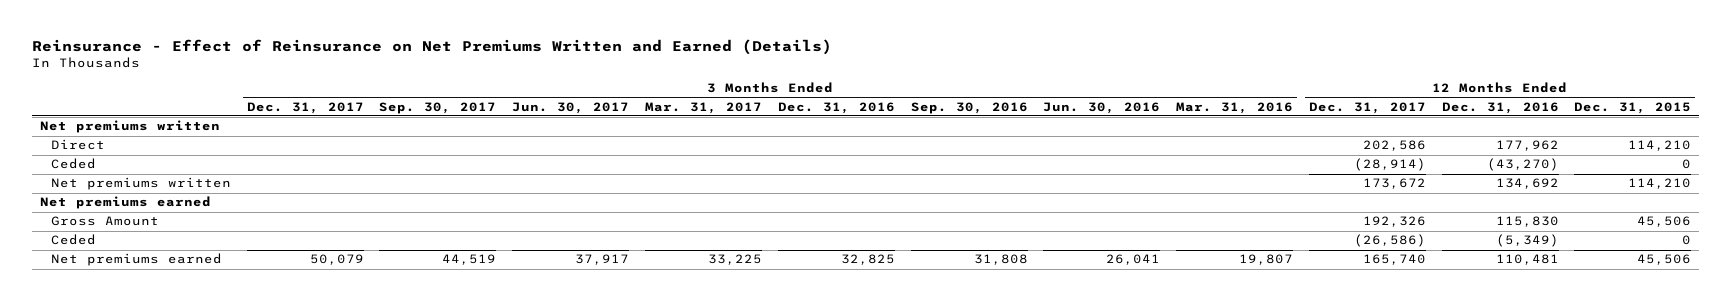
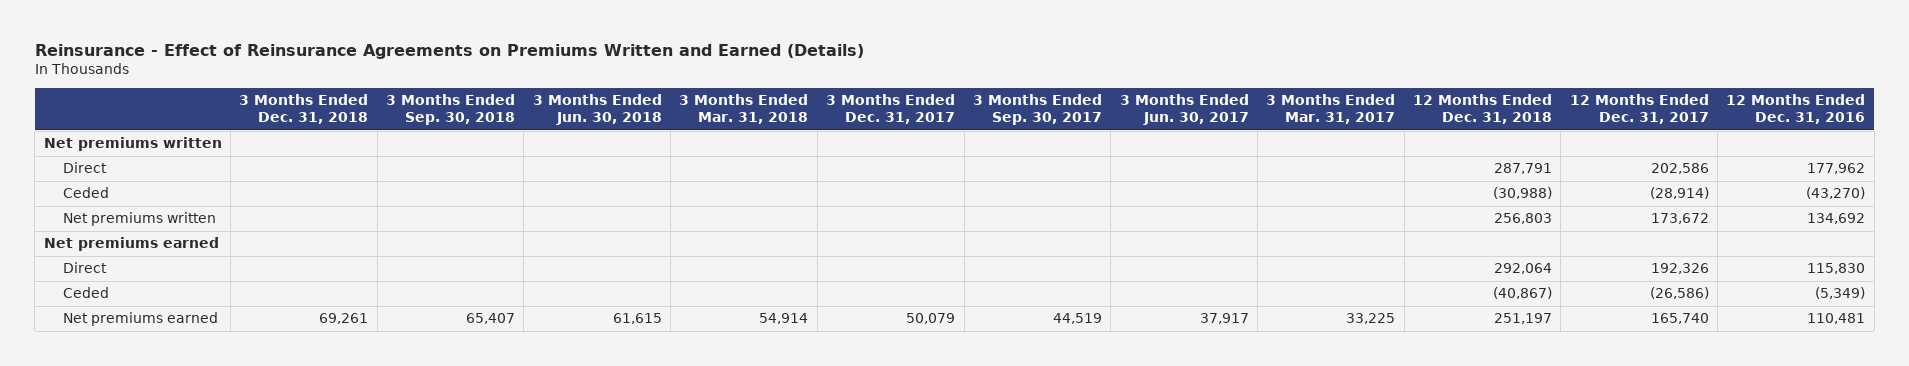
- Reinsurance - Effect of Reinsurance on Net Premiums Written and Earned (Details)
+ Reinsurance - Effect of Reinsurance Agreements on Premiums Written and Earned (Details)
- | 3 Months Ended Dec. 31, 2017 | 3 Months Ended Sep. 30, 2017 | 3 Months Ended Jun. 30, 2017 | 3 Months Ended Mar. 31, 2017 | 3 Months Ended Dec. 31, 2016 | 3 Months Ended Sep. 30, 2016 | 3 Months Ended Jun. 30, 2016 | 3 Months Ended Mar. 31, 2016 | 12 Months Ended Dec. 31, 2017 | 12 Months Ended Dec. 31, 2016 | 12 Months Ended Dec. 31, 2015
+ | 3 Months Ended Dec. 31, 2018 | 3 Months Ended Sep. 30, 2018 | 3 Months Ended Jun. 30, 2018 | 3 Months Ended Mar. 31, 2018 | 3 Months Ended Dec. 31, 2017 | 3 Months Ended Sep. 30, 2017 | 3 Months Ended Jun. 30, 2017 | 3 Months Ended Mar. 31, 2017 | 12 Months Ended Dec. 31, 2018 | 12 Months Ended Dec. 31, 2017 | 12 Months Ended Dec. 31, 2016
- Gross Amount | | | | | | | | | 192,326 | 115,830 | 45,506
+ Direct | | | | | | | | | 292,064 | 192,326 | 115,830

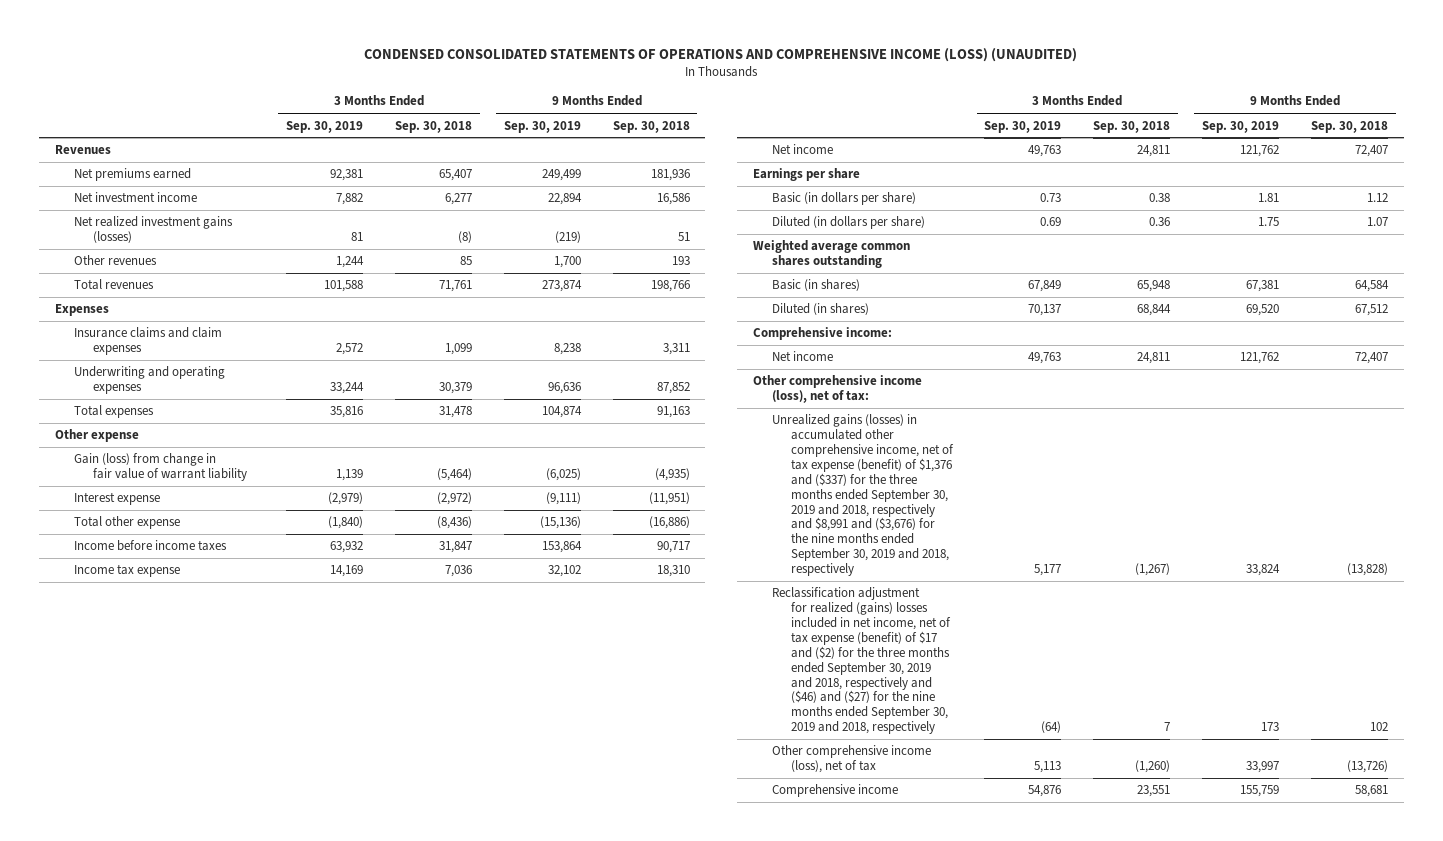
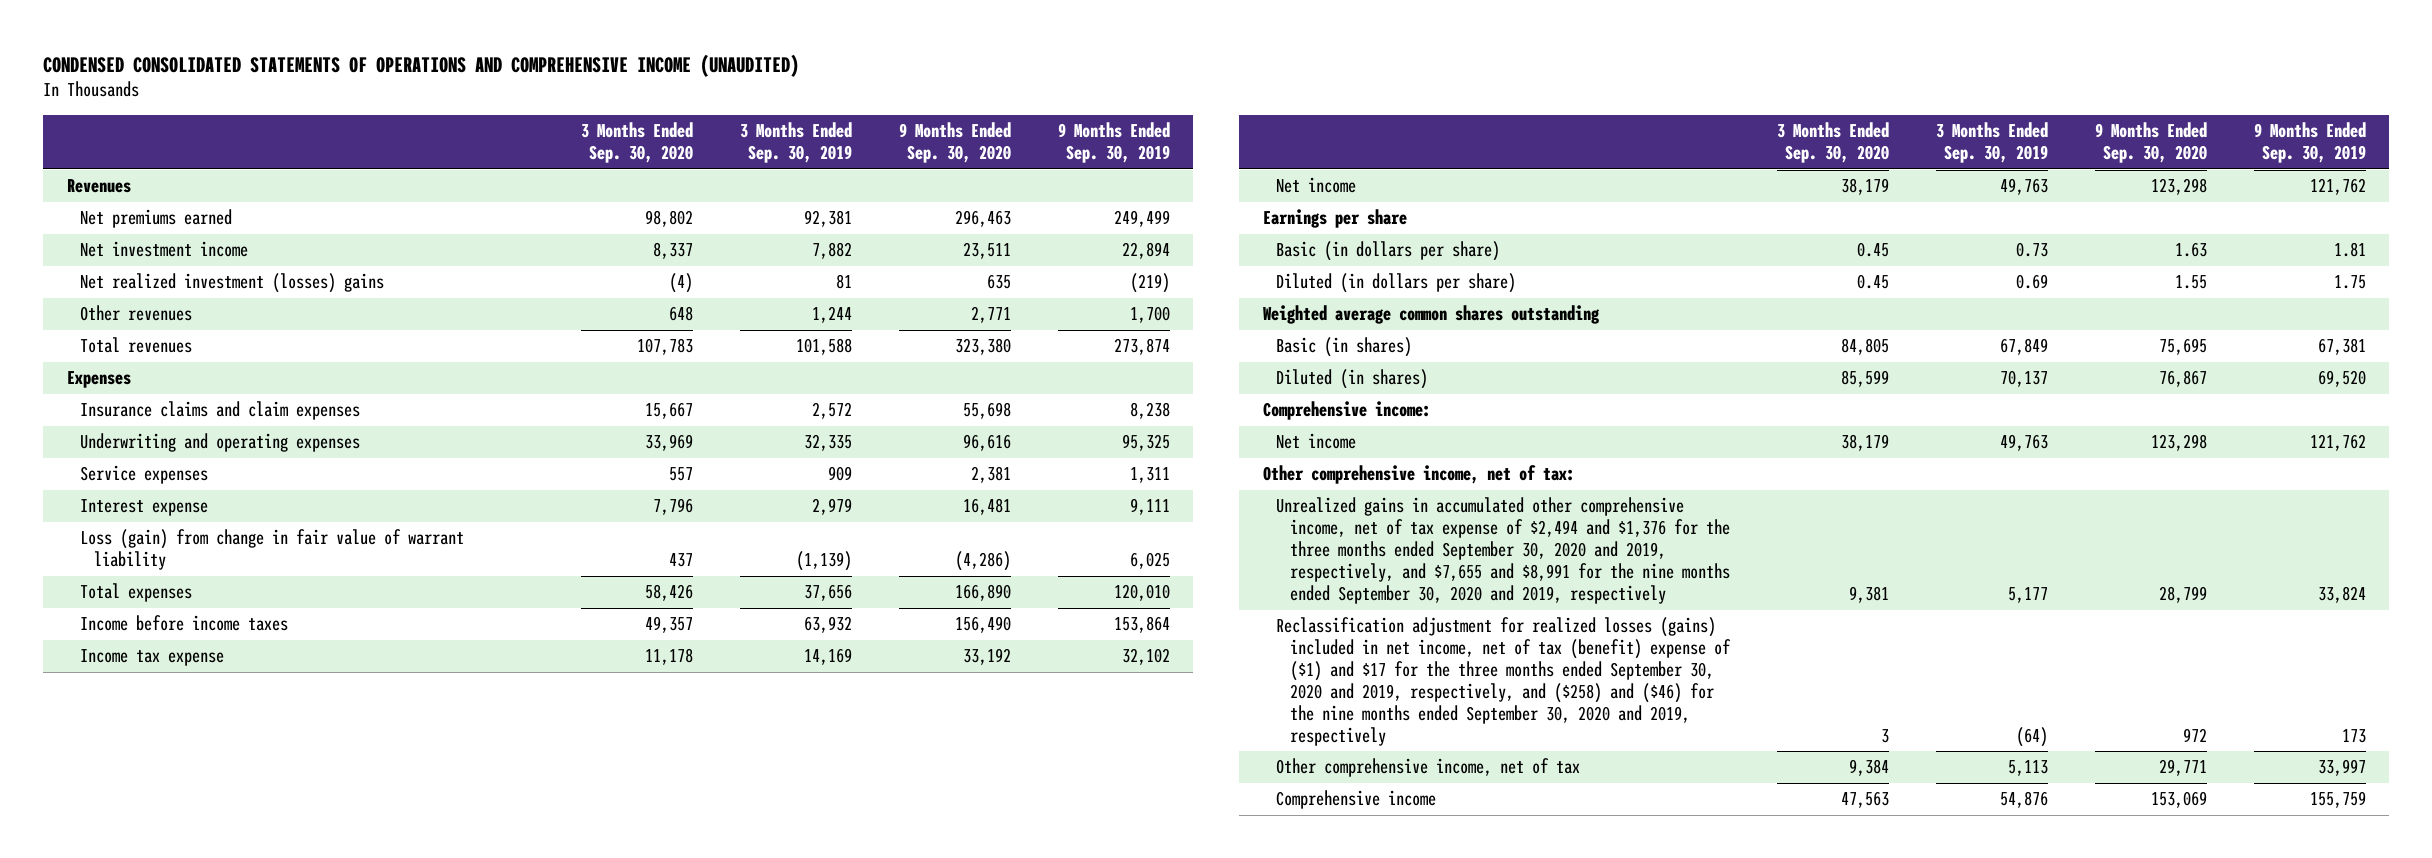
- CONDENSED CONSOLIDATED STATEMENTS OF OPERATIONS AND COMPREHENSIVE INCOME (LOSS) (UNAUDITED)
+ CONDENSED CONSOLIDATED STATEMENTS OF OPERATIONS AND COMPREHENSIVE INCOME (UNAUDITED)
- | 3 Months Ended Sep. 30, 2019 | 3 Months Ended Sep. 30, 2018 | 9 Months Ended Sep. 30, 2019 | 9 Months Ended Sep. 30, 2018
+ | 3 Months Ended Sep. 30, 2020 | 3 Months Ended Sep. 30, 2019 | 9 Months Ended Sep. 30, 2020 | 9 Months Ended Sep. 30, 2019
- Net realized investment gains (losses) | 81 | (8) | (219) | 51
+ Net realized investment (losses) gains | (4) | 81 | 635 | (219)
- Underwriting and operating expenses | 33,244 | 30,379 | 96,636 | 87,852
- Total expenses | 35,816 | 31,478 | 104,874 | 91,163
- Other expense
- Gain (loss) from change in fair value of warrant liability | 1,139 | (5,464) | (6,025) | (4,935)
- Interest expense | (2,979) | (2,972) | (9,111) | (11,951)
- Total other expense | (1,840) | (8,436) | (15,136) | (16,886)
+ Underwriting and operating expenses | 33,969 | 32,335 | 96,616 | 95,325
+ Service expenses | 557 | 909 | 2,381 | 1,311
+ Interest expense | 7,796 | 2,979 | 16,481 | 9,111
+ Loss (gain) from change in fair value of warrant liability | 437 | (1,139) | (4,286) | 6,025
+ Total expenses | 58,426 | 37,656 | 166,890 | 120,010
- Other comprehensive income (loss), net of tax:
- Unrealized gains (losses) in accumulated other comprehensive income, net of tax expense (benefit) of $1,376 and ($337) for the three months ended September 30, 2019 and 2018, respectively and $8,991 and ($3,676) for the nine months ended September 30, 2019 and 2018, respectively | 5,177 | (1,267) | 33,824 | (13,828)
- Reclassification adjustment for realized (gains) losses included in net income, net of tax expense (benefit) of $17 and ($2) for the three months ended September 30, 2019 and 2018, respectively and ($46) and ($27) for the nine months ended September 30, 2019 and 2018, respectively | (64) | 7 | 173 | 102
- Other comprehensive income (loss), net of tax | 5,113 | (1,260) | 33,997 | (13,726)
+ Other comprehensive income, net of tax:
+ Unrealized gains in accumulated other comprehensive income, net of tax expense of $2,494 and $1,376 for the three months ended September 30, 2020 and 2019, respectively, and $7,655 and $8,991 for the nine months ended September 30, 2020 and 2019, respectively | 9,381 | 5,177 | 28,799 | 33,824
+ Reclassification adjustment for realized losses (gains) included in net income, net of tax (benefit) expense of ($1) and $17 for the three months ended September 30, 2020 and 2019, respectively, and ($258) and ($46) for the nine months ended September 30, 2020 and 2019, respectively | 3 | (64) | 972 | 173
+ Other comprehensive income, net of tax | 9,384 | 5,113 | 29,771 | 33,997

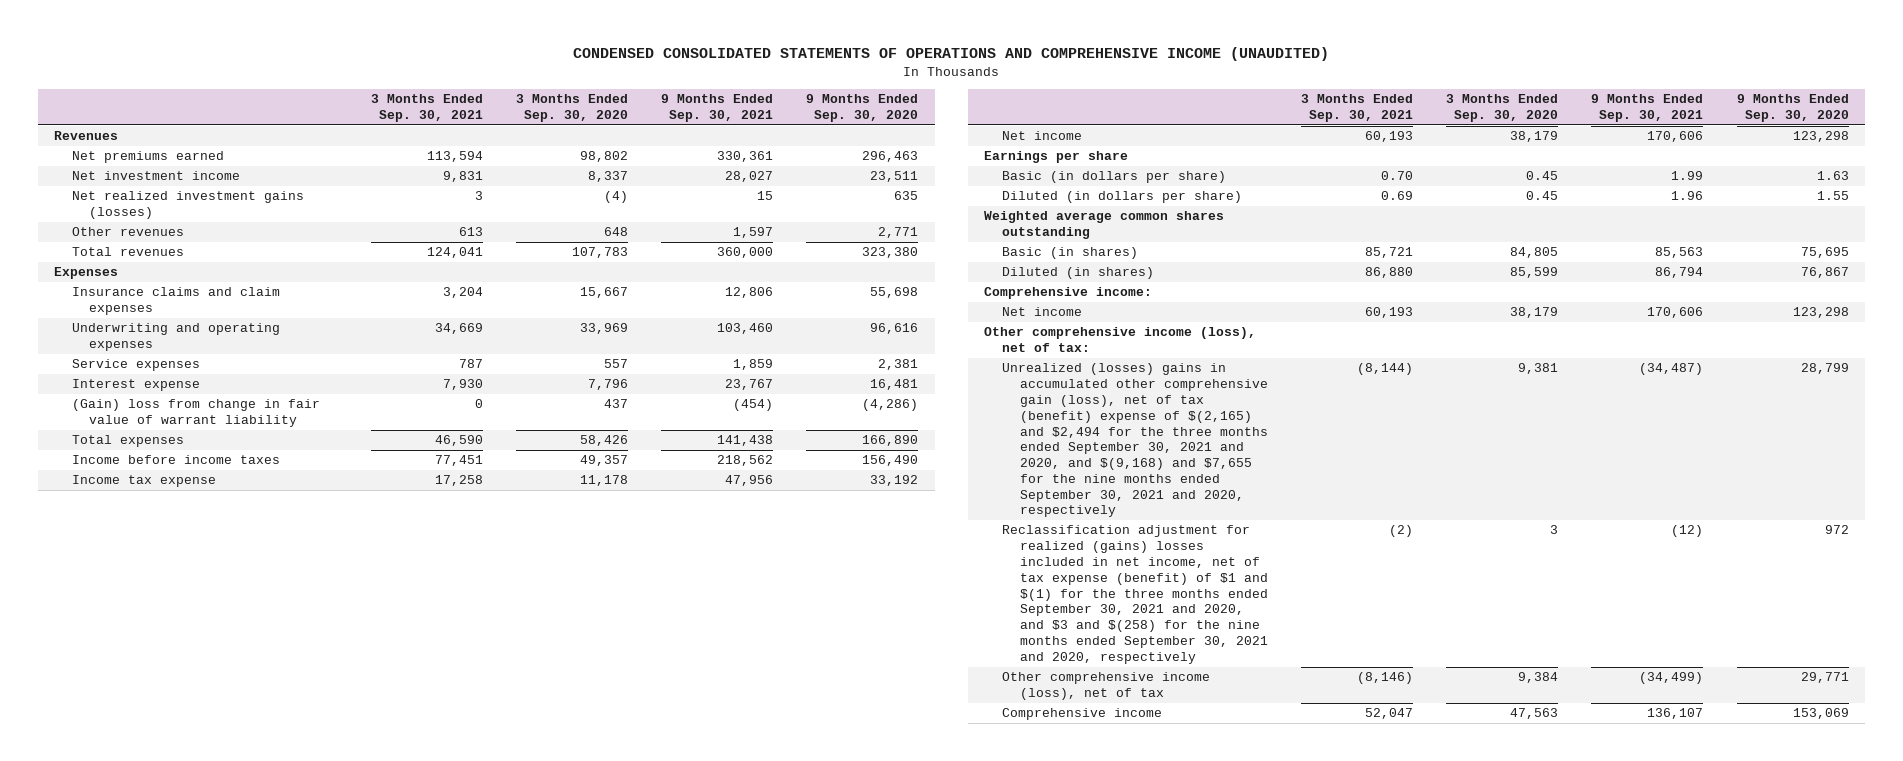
- | 3 Months Ended Sep. 30, 2020 | 3 Months Ended Sep. 30, 2019 | 9 Months Ended Sep. 30, 2020 | 9 Months Ended Sep. 30, 2019
+ | 3 Months Ended Sep. 30, 2021 | 3 Months Ended Sep. 30, 2020 | 9 Months Ended Sep. 30, 2021 | 9 Months Ended Sep. 30, 2020
- Net realized investment (losses) gains | (4) | 81 | 635 | (219)
+ Net realized investment gains (losses) | 3 | (4) | 15 | 635
- Loss (gain) from change in fair value of warrant liability | 437 | (1,139) | (4,286) | 6,025
+ (Gain) loss from change in fair value of warrant liability | 0 | 437 | (454) | (4,286)
- Other comprehensive income, net of tax:
- Unrealized gains in accumulated other comprehensive income, net of tax expense of $2,494 and $1,376 for the three months ended September 30, 2020 and 2019, respectively, and $7,655 and $8,991 for the nine months ended September 30, 2020 and 2019, respectively | 9,381 | 5,177 | 28,799 | 33,824
- Reclassification adjustment for realized losses (gains) included in net income, net of tax (benefit) expense of ($1) and $17 for the three months ended September 30, 2020 and 2019, respectively, and ($258) and ($46) for the nine months ended September 30, 2020 and 2019, respectively | 3 | (64) | 972 | 173
- Other comprehensive income, net of tax | 9,384 | 5,113 | 29,771 | 33,997
+ Other comprehensive income (loss), net of tax:
+ Unrealized (losses) gains in accumulated other comprehensive gain (loss), net of tax (benefit) expense of $(2,165) and $2,494 for the three months ended September 30, 2021 and 2020, and $(9,168) and $7,655 for the nine months ended September 30, 2021 and 2020, respectively | (8,144) | 9,381 | (34,487) | 28,799
+ Reclassification adjustment for realized (gains) losses included in net income, net of tax expense (benefit) of $1 and $(1) for the three months ended September 30, 2021 and 2020, and $3 and $(258) for the nine months ended September 30, 2021 and 2020, respectively | (2) | 3 | (12) | 972
+ Other comprehensive income (loss), net of tax | (8,146) | 9,384 | (34,499) | 29,771

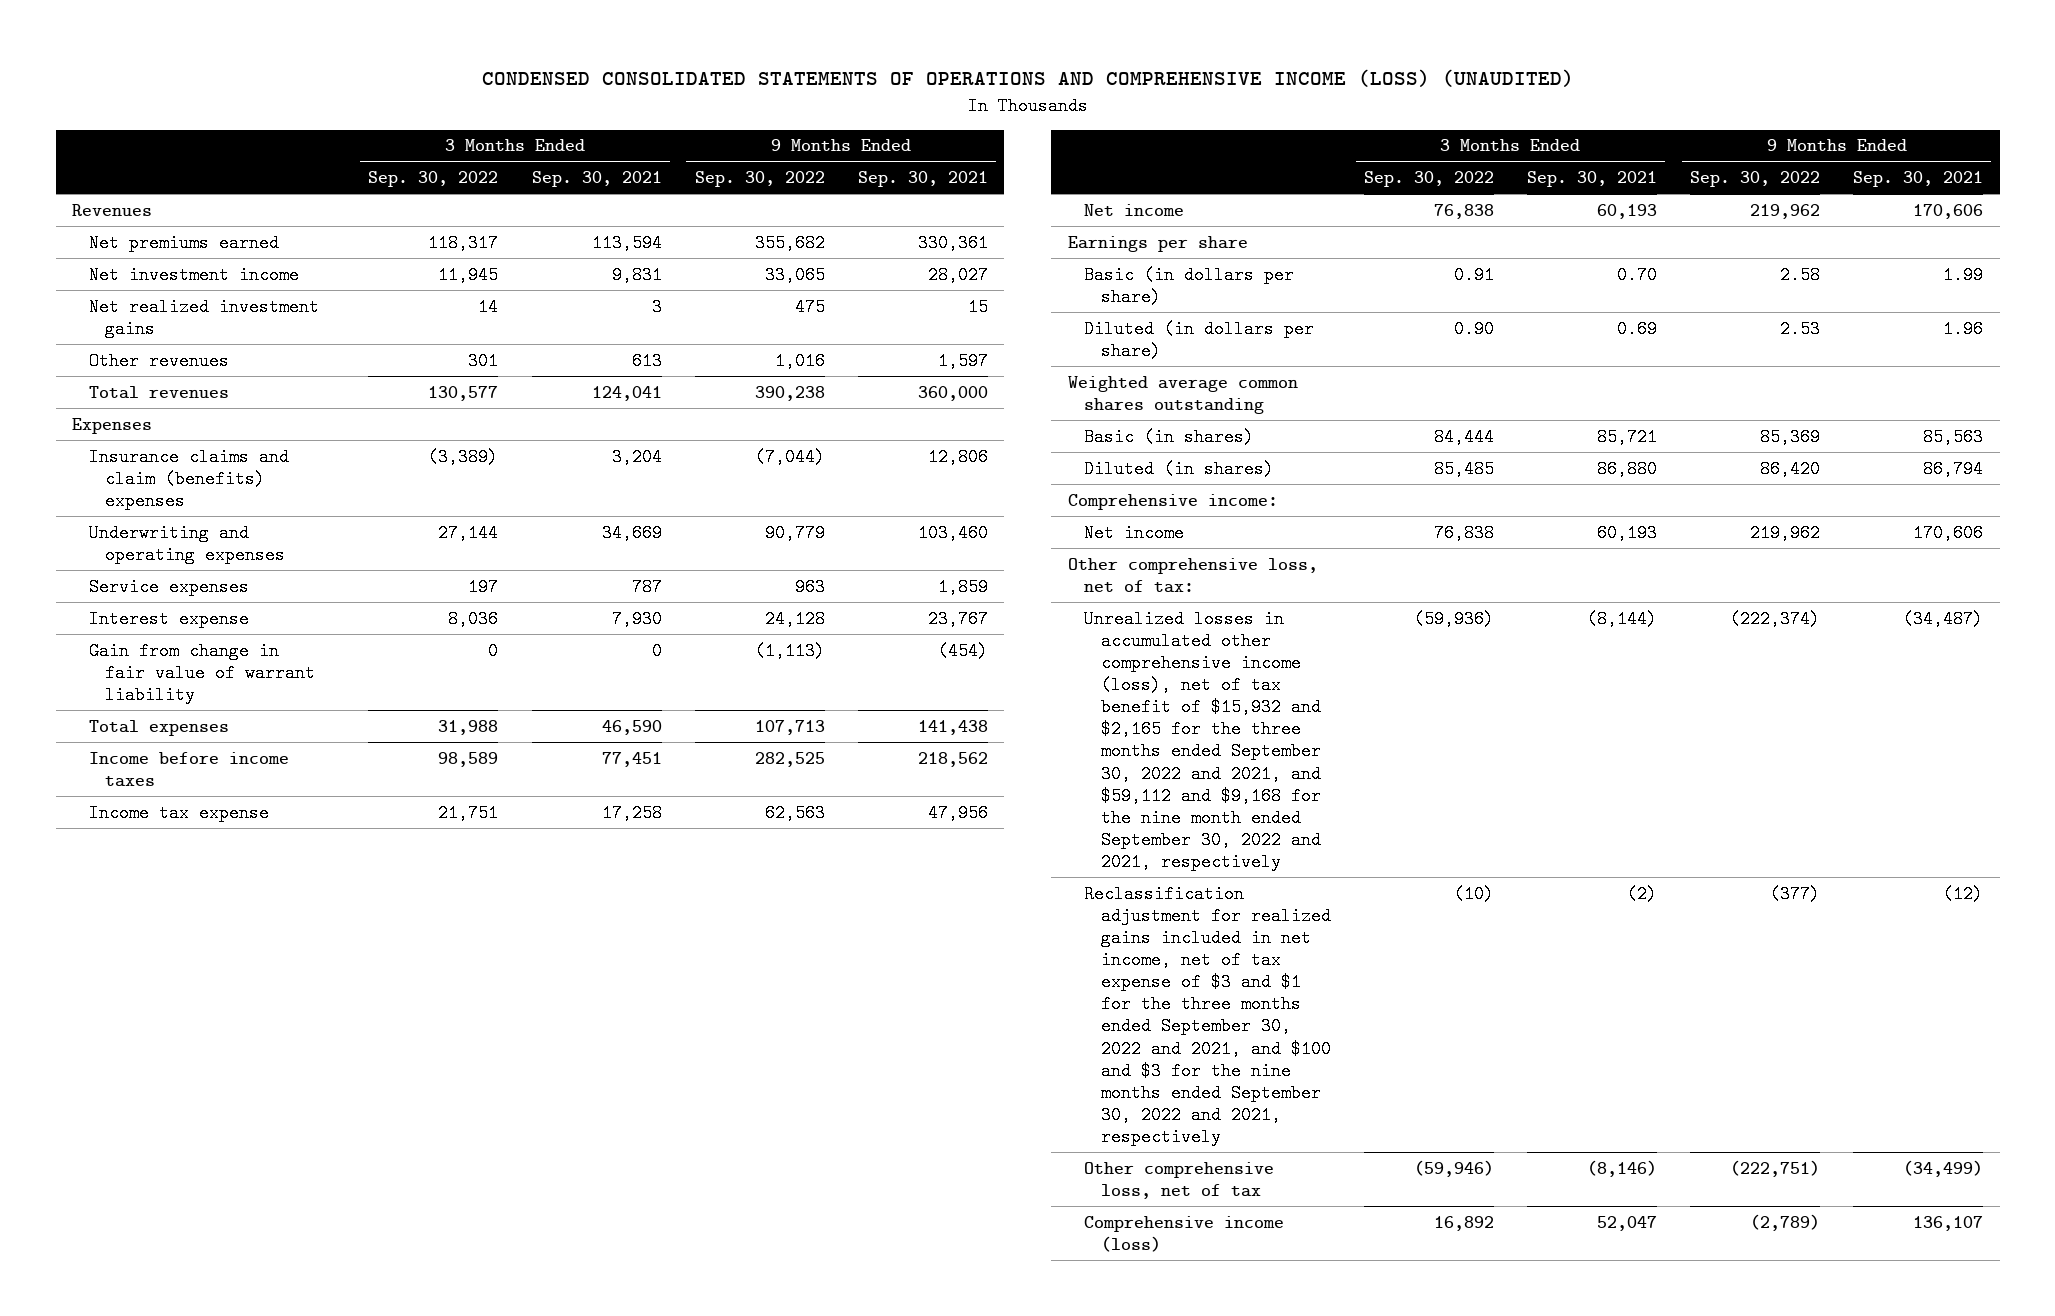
- CONDENSED CONSOLIDATED STATEMENTS OF OPERATIONS AND COMPREHENSIVE INCOME (UNAUDITED)
+ CONDENSED CONSOLIDATED STATEMENTS OF OPERATIONS AND COMPREHENSIVE INCOME (LOSS) (UNAUDITED)
- | 3 Months Ended Sep. 30, 2021 | 3 Months Ended Sep. 30, 2020 | 9 Months Ended Sep. 30, 2021 | 9 Months Ended Sep. 30, 2020
+ | 3 Months Ended Sep. 30, 2022 | 3 Months Ended Sep. 30, 2021 | 9 Months Ended Sep. 30, 2022 | 9 Months Ended Sep. 30, 2021
- Net realized investment gains (losses) | 3 | (4) | 15 | 635
+ Net realized investment gains | 14 | 3 | 475 | 15
- Insurance claims and claim expenses | 3,204 | 15,667 | 12,806 | 55,698
+ Insurance claims and claim (benefits) expenses | (3,389) | 3,204 | (7,044) | 12,806
- (Gain) loss from change in fair value of warrant liability | 0 | 437 | (454) | (4,286)
+ Gain from change in fair value of warrant liability | 0 | 0 | (1,113) | (454)
- Other comprehensive income (loss), net of tax:
- Unrealized (losses) gains in accumulated other comprehensive gain (loss), net of tax (benefit) expense of $(2,165) and $2,494 for the three months ended September 30, 2021 and 2020, and $(9,168) and $7,655 for the nine months ended September 30, 2021 and 2020, respectively | (8,144) | 9,381 | (34,487) | 28,799
- Reclassification adjustment for realized (gains) losses included in net income, net of tax expense (benefit) of $1 and $(1) for the three months ended September 30, 2021 and 2020, and $3 and $(258) for the nine months ended September 30, 2021 and 2020, respectively | (2) | 3 | (12) | 972
- Other comprehensive income (loss), net of tax | (8,146) | 9,384 | (34,499) | 29,771
- Comprehensive income | 52,047 | 47,563 | 136,107 | 153,069
+ Other comprehensive loss, net of tax:
+ Unrealized losses in accumulated other comprehensive income (loss), net of tax benefit of $15,932 and $2,165 for the three months ended September 30, 2022 and 2021, and $59,112 and $9,168 for the nine month ended September 30, 2022 and 2021, respectively | (59,936) | (8,144) | (222,374) | (34,487)
+ Reclassification adjustment for realized gains included in net income, net of tax expense of $3 and $1 for the three months ended September 30, 2022 and 2021, and $100 and $3 for the nine months ended September 30, 2022 and 2021, respectively | (10) | (2) | (377) | (12)
+ Other comprehensive loss, net of tax | (59,946) | (8,146) | (222,751) | (34,499)
+ Comprehensive income (loss) | 16,892 | 52,047 | (2,789) | 136,107

